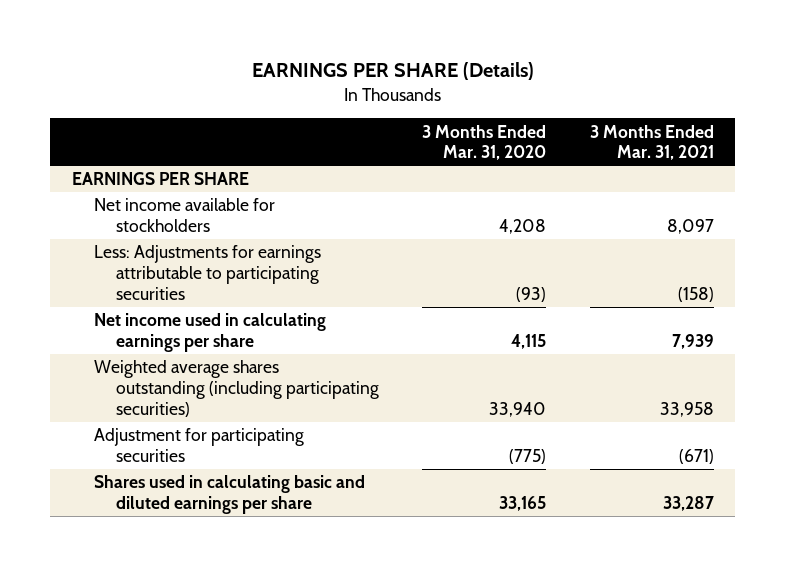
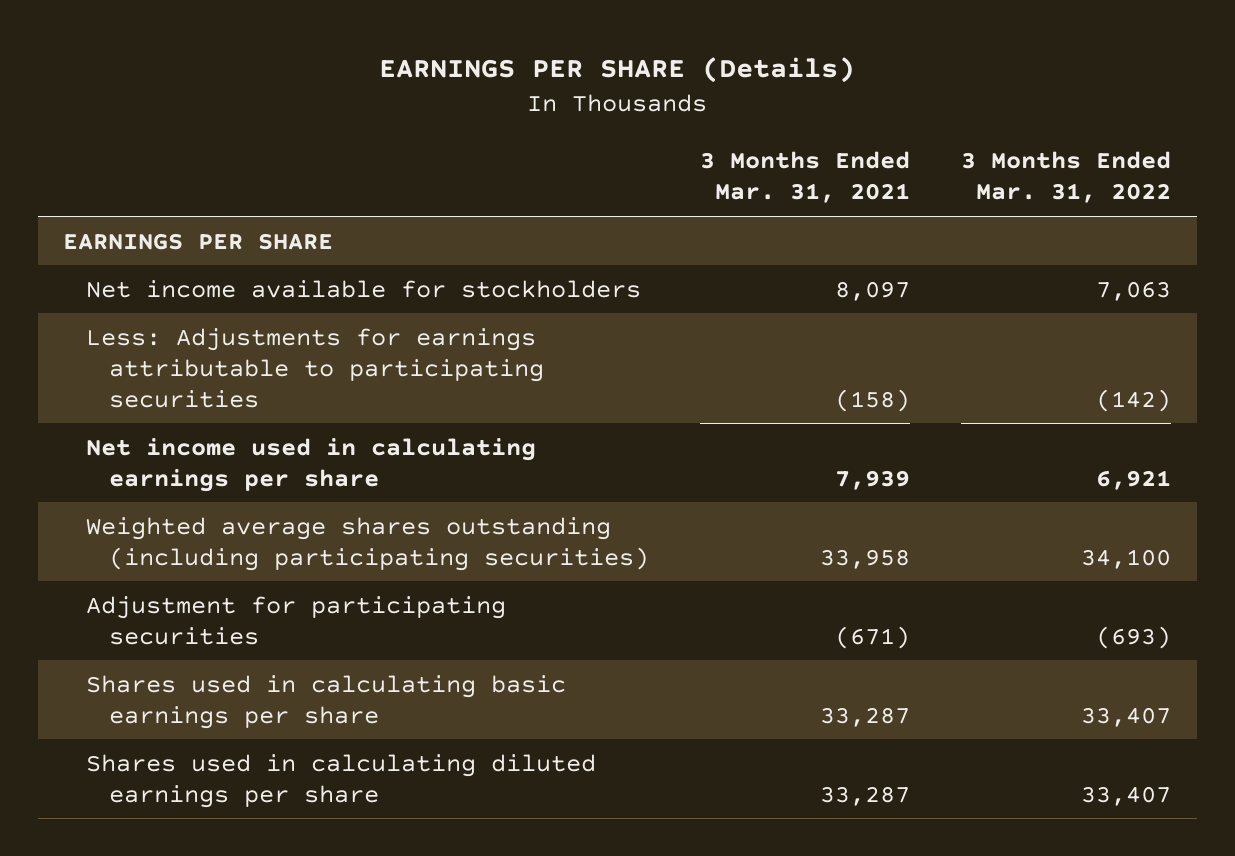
- | 3 Months Ended Mar. 31, 2020 | 3 Months Ended Mar. 31, 2021
+ | 3 Months Ended Mar. 31, 2021 | 3 Months Ended Mar. 31, 2022
- Shares used in calculating basic and diluted earnings per share | 33,165 | 33,287
+ Shares used in calculating basic earnings per share | 33,287 | 33,407
+ Shares used in calculating diluted earnings per share | 33,287 | 33,407

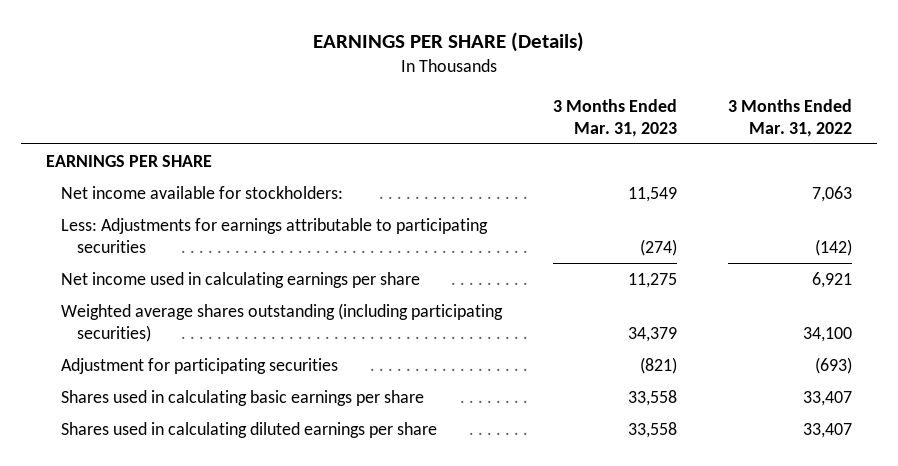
- | 3 Months Ended Mar. 31, 2021 | 3 Months Ended Mar. 31, 2022
+ | 3 Months Ended Mar. 31, 2023 | 3 Months Ended Mar. 31, 2022
- Net income available for stockholders | 8,097 | 7,063
+ Net income available for stockholders: | 11,549 | 7,063

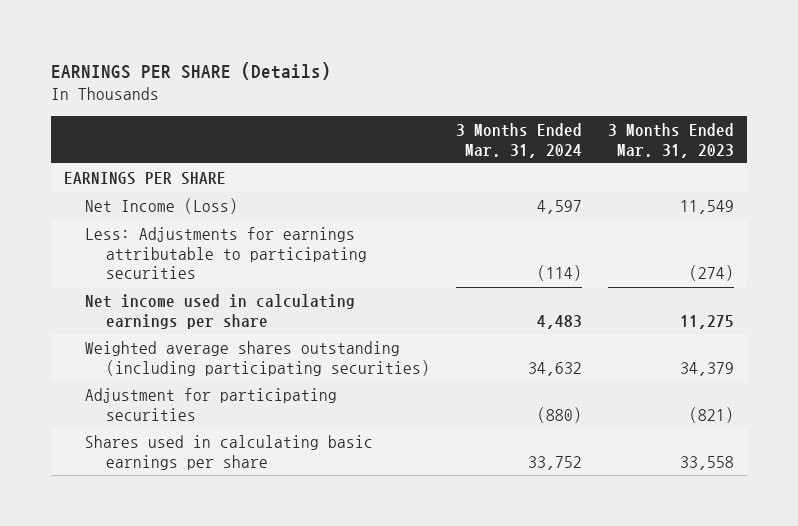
- | 3 Months Ended Mar. 31, 2023 | 3 Months Ended Mar. 31, 2022
+ | 3 Months Ended Mar. 31, 2024 | 3 Months Ended Mar. 31, 2023
- Net income available for stockholders: | 11,549 | 7,063
+ Net Income (Loss) | 4,597 | 11,549
- Shares used in calculating diluted earnings per share | 33,558 | 33,407

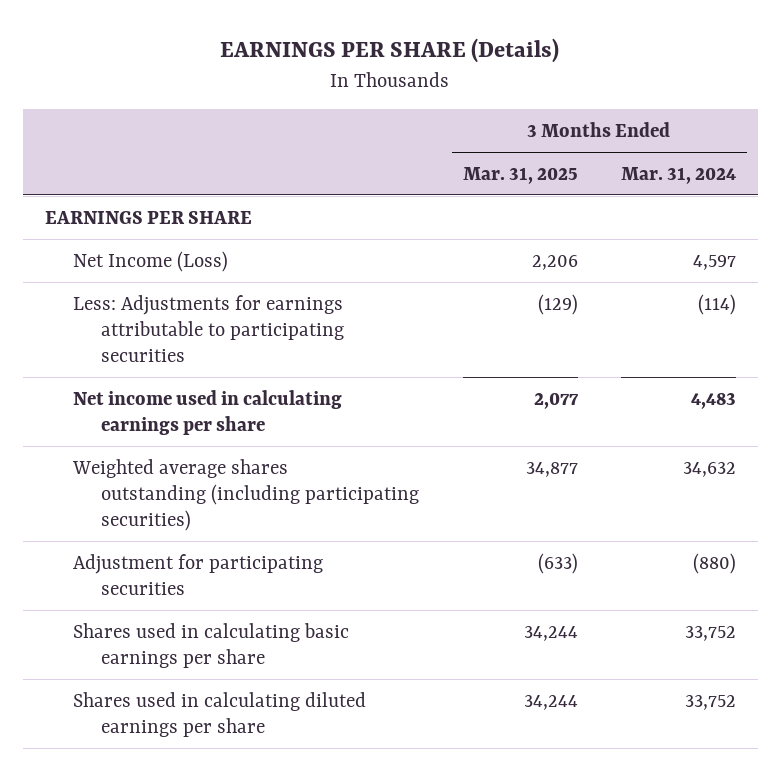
- | 3 Months Ended Mar. 31, 2024 | 3 Months Ended Mar. 31, 2023
+ | 3 Months Ended Mar. 31, 2025 | 3 Months Ended Mar. 31, 2024
+ Shares used in calculating diluted earnings per share | 34,244 | 33,752

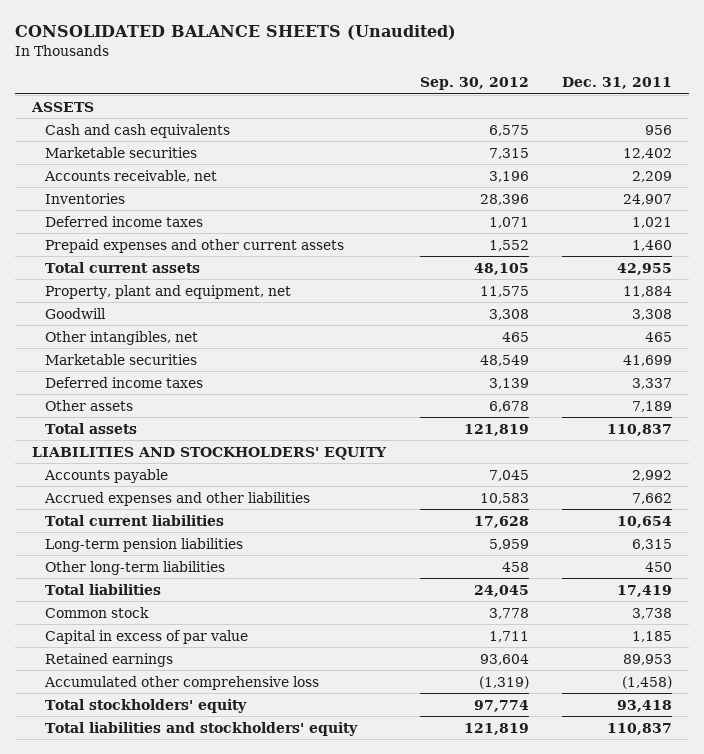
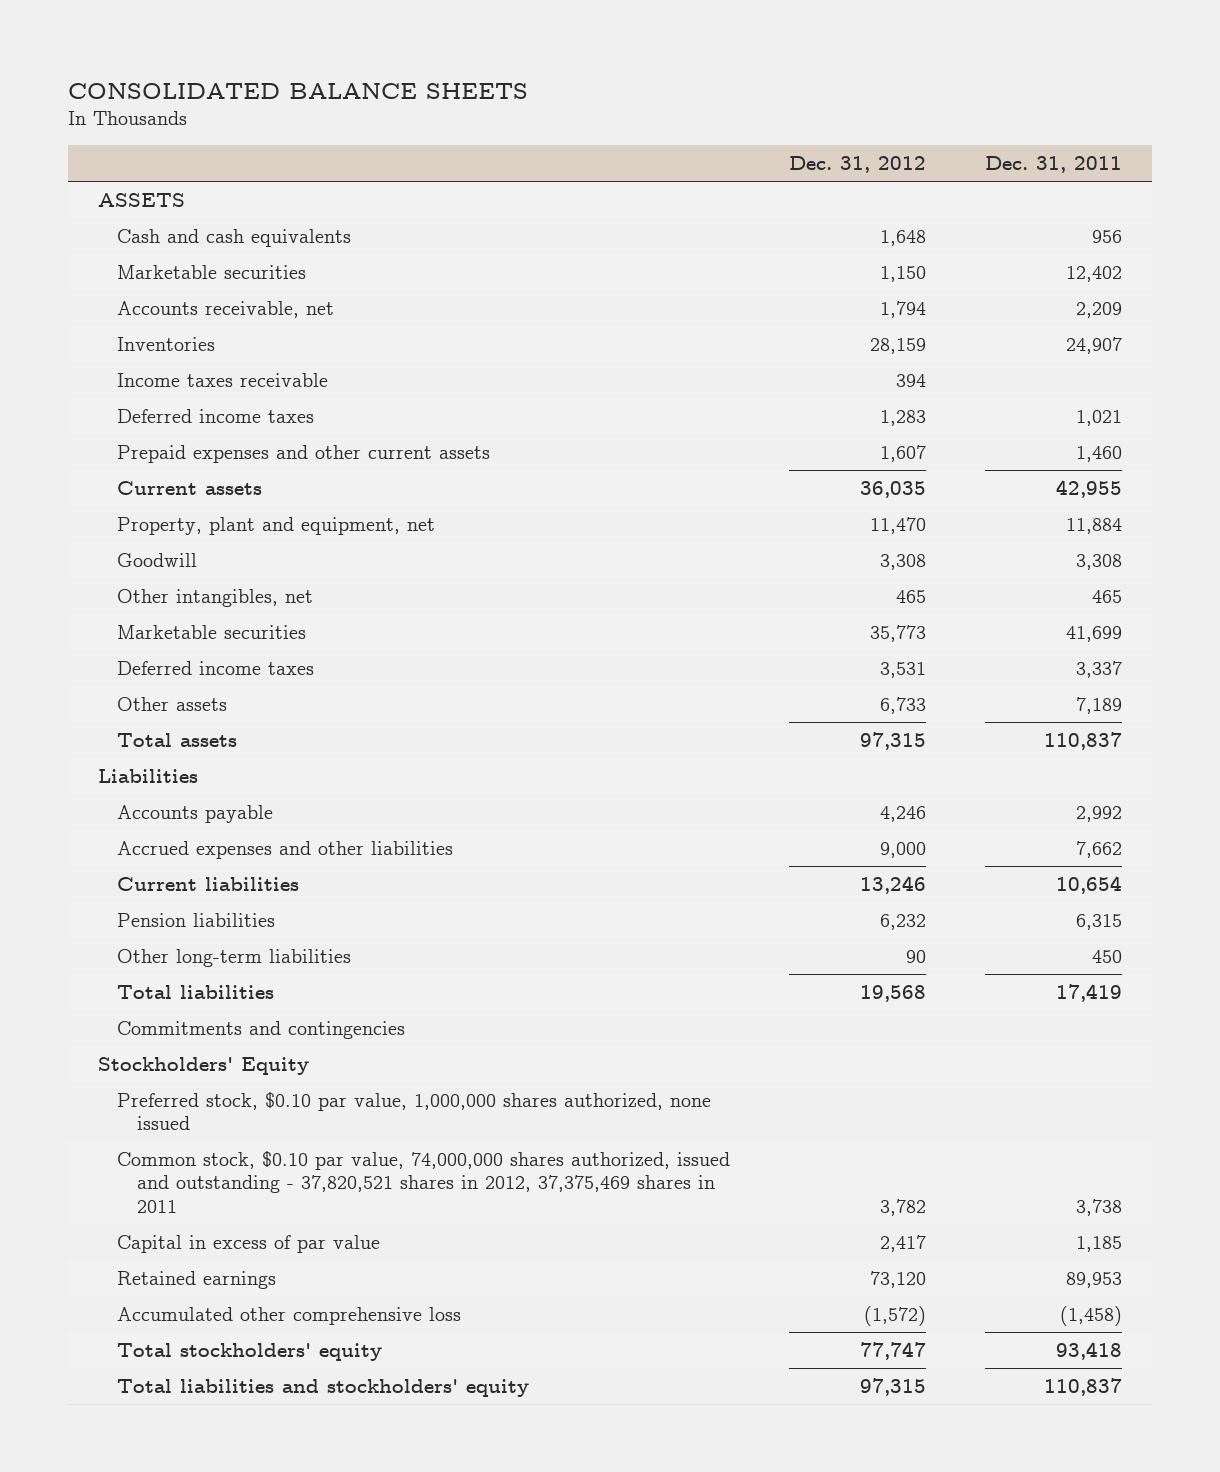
- CONSOLIDATED BALANCE SHEETS (Unaudited)
+ CONSOLIDATED BALANCE SHEETS
- | Sep. 30, 2012 | Dec. 31, 2011
+ | Dec. 31, 2012 | Dec. 31, 2011
+ Income taxes receivable | 394 |
- Total current assets | 48,105 | 42,955
+ Current assets | 36,035 | 42,955
- LIABILITIES AND STOCKHOLDERS' EQUITY
+ Liabilities
- Total current liabilities | 17,628 | 10,654
- Long-term pension liabilities | 5,959 | 6,315
+ Current liabilities | 13,246 | 10,654
+ Pension liabilities | 6,232 | 6,315
- Common stock | 3,778 | 3,738
+ Commitments and contingencies
+ Stockholders' Equity
+ Preferred stock, $0.10 par value, 1,000,000 shares authorized, none issued
+ Common stock, $0.10 par value, 74,000,000 shares authorized, issued and outstanding - 37,820,521 shares in 2012, 37,375,469 shares in 2011 | 3,782 | 3,738

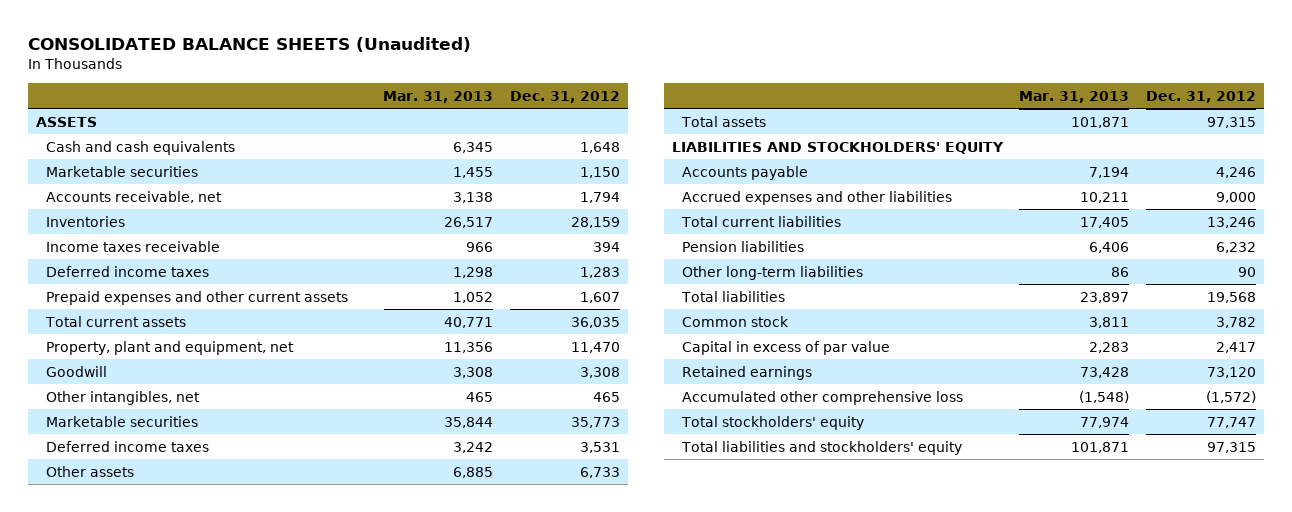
- CONSOLIDATED BALANCE SHEETS
+ CONSOLIDATED BALANCE SHEETS (Unaudited)
- | Dec. 31, 2012 | Dec. 31, 2011
+ | Mar. 31, 2013 | Dec. 31, 2012
- Current assets | 36,035 | 42,955
+ Total current assets | 40,771 | 36,035
- Liabilities
+ LIABILITIES AND STOCKHOLDERS' EQUITY
- Current liabilities | 13,246 | 10,654
+ Total current liabilities | 17,405 | 13,246
- Commitments and contingencies
- Stockholders' Equity
- Preferred stock, $0.10 par value, 1,000,000 shares authorized, none issued
- Common stock, $0.10 par value, 74,000,000 shares authorized, issued and outstanding - 37,820,521 shares in 2012, 37,375,469 shares in 2011 | 3,782 | 3,738
+ Common stock | 3,811 | 3,782

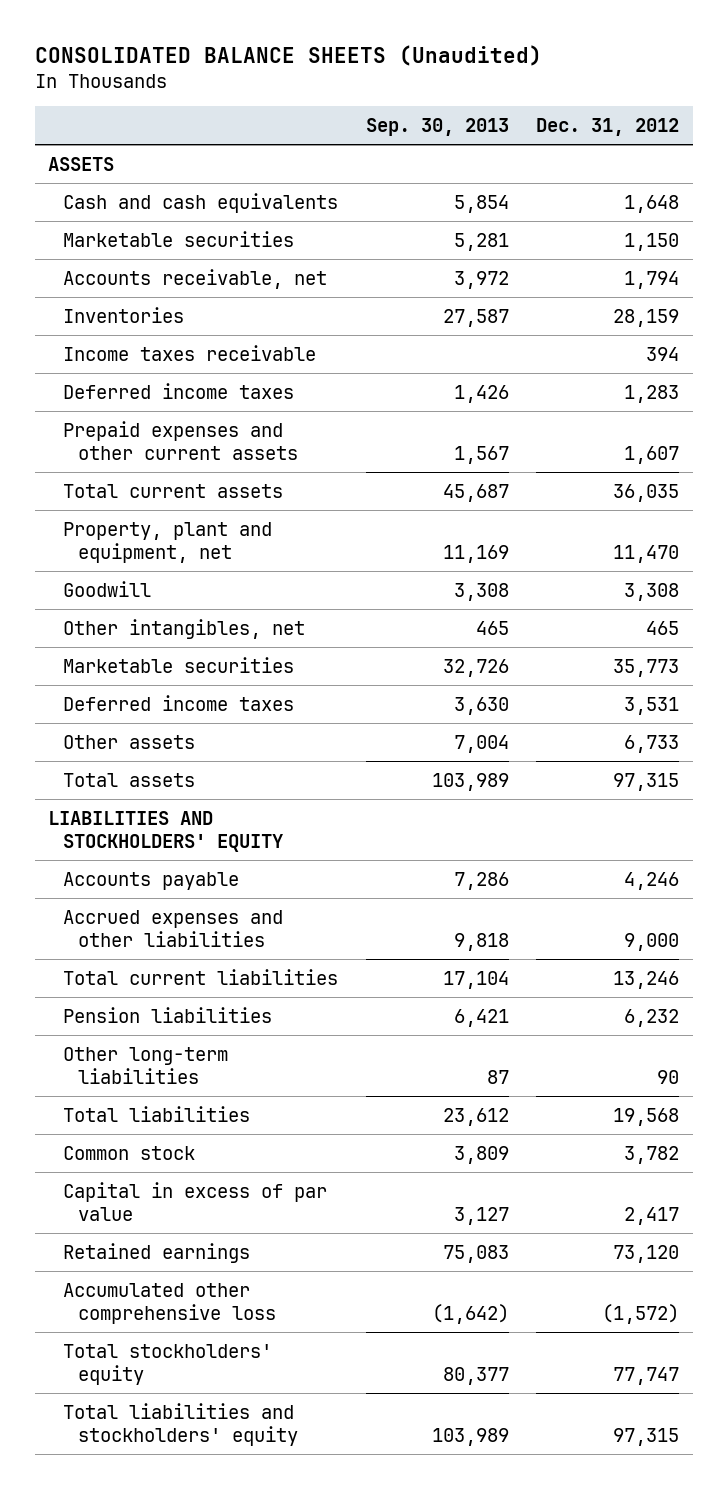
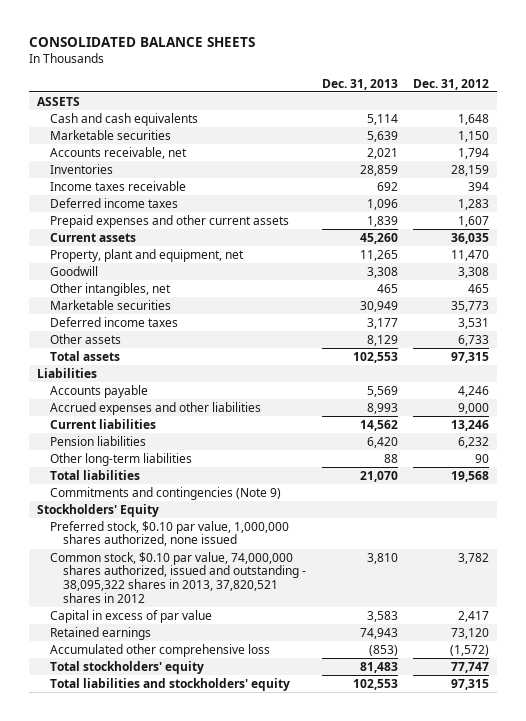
- CONSOLIDATED BALANCE SHEETS (Unaudited)
+ CONSOLIDATED BALANCE SHEETS
- | Sep. 30, 2013 | Dec. 31, 2012
+ | Dec. 31, 2013 | Dec. 31, 2012
- Total current assets | 45,687 | 36,035
+ Current assets | 45,260 | 36,035
- LIABILITIES AND STOCKHOLDERS' EQUITY
+ Liabilities
- Total current liabilities | 17,104 | 13,246
+ Current liabilities | 14,562 | 13,246
- Common stock | 3,809 | 3,782
+ Commitments and contingencies (Note 9)
+ Stockholders' Equity
+ Preferred stock, $0.10 par value, 1,000,000 shares authorized, none issued
+ Common stock, $0.10 par value, 74,000,000 shares authorized, issued and outstanding - 38,095,322 shares in 2013, 37,820,521 shares in 2012 | 3,810 | 3,782

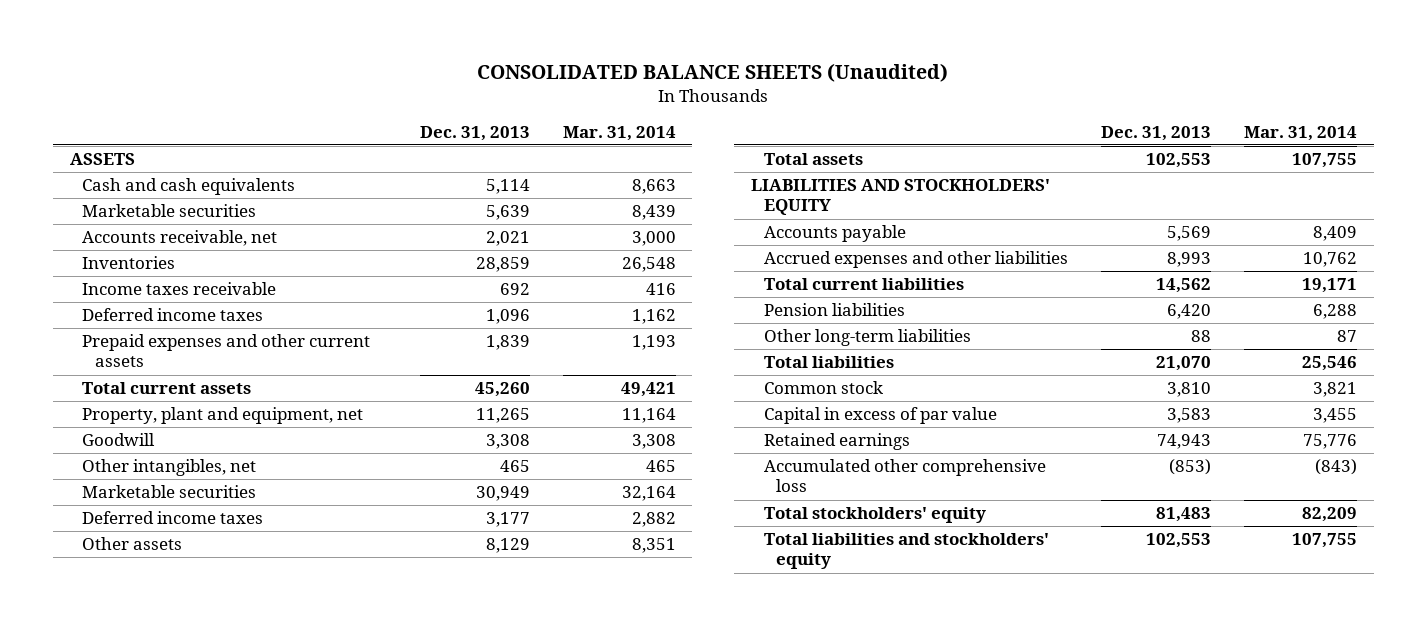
- CONSOLIDATED BALANCE SHEETS
+ CONSOLIDATED BALANCE SHEETS (Unaudited)
- | Dec. 31, 2013 | Dec. 31, 2012
+ | Dec. 31, 2013 | Mar. 31, 2014
- Current assets | 45,260 | 36,035
+ Total current assets | 45,260 | 49,421
- Liabilities
+ LIABILITIES AND STOCKHOLDERS' EQUITY
- Current liabilities | 14,562 | 13,246
+ Total current liabilities | 14,562 | 19,171
- Commitments and contingencies (Note 9)
- Stockholders' Equity
- Preferred stock, $0.10 par value, 1,000,000 shares authorized, none issued
- Common stock, $0.10 par value, 74,000,000 shares authorized, issued and outstanding - 38,095,322 shares in 2013, 37,820,521 shares in 2012 | 3,810 | 3,782
+ Common stock | 3,810 | 3,821

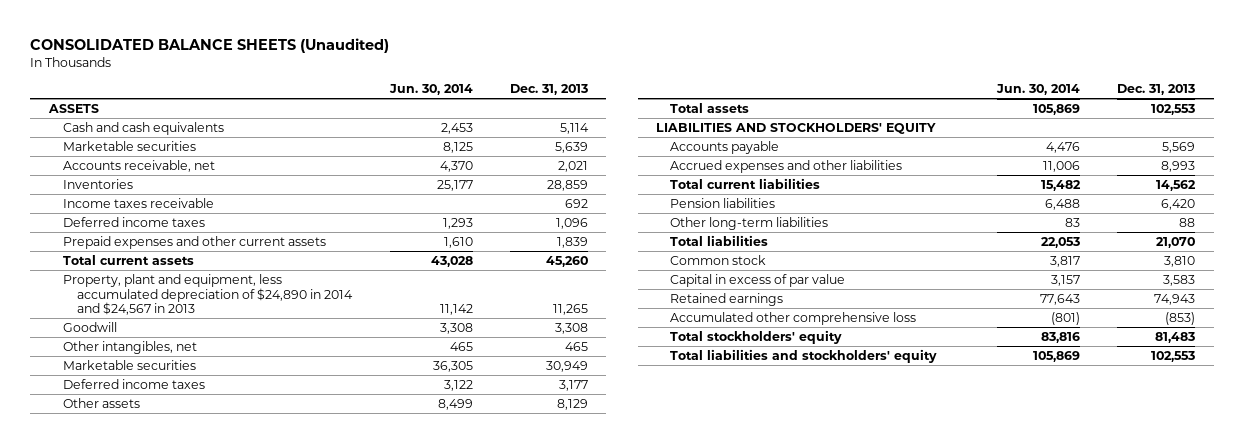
- | Dec. 31, 2013 | Mar. 31, 2014
+ | Jun. 30, 2014 | Dec. 31, 2013
- Property, plant and equipment, net | 11,265 | 11,164
+ Property, plant and equipment, less accumulated depreciation of $24,890 in 2014 and $24,567 in 2013 | 11,142 | 11,265

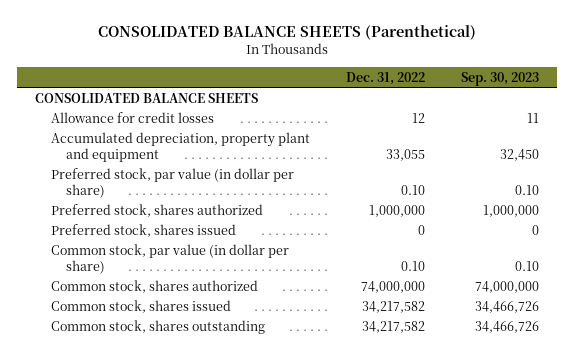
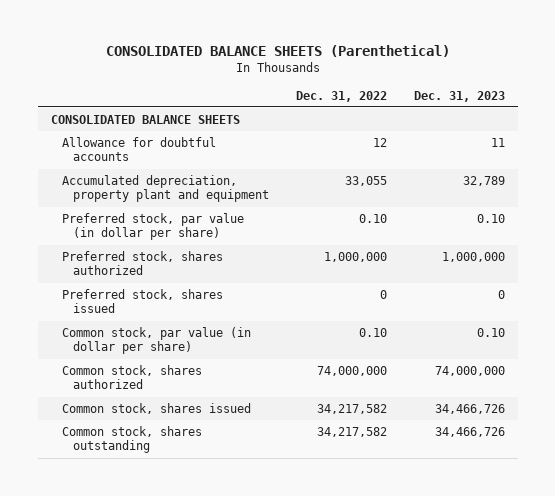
- | Dec. 31, 2022 | Sep. 30, 2023
+ | Dec. 31, 2022 | Dec. 31, 2023
- Allowance for credit losses | 12 | 11
+ Allowance for doubtful accounts | 12 | 11

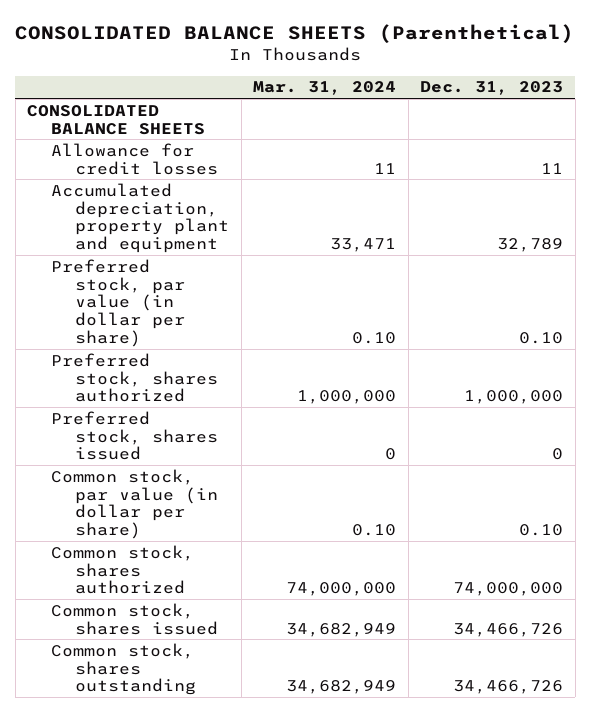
- | Dec. 31, 2022 | Dec. 31, 2023
+ | Mar. 31, 2024 | Dec. 31, 2023
- Allowance for doubtful accounts | 12 | 11
+ Allowance for credit losses | 11 | 11

